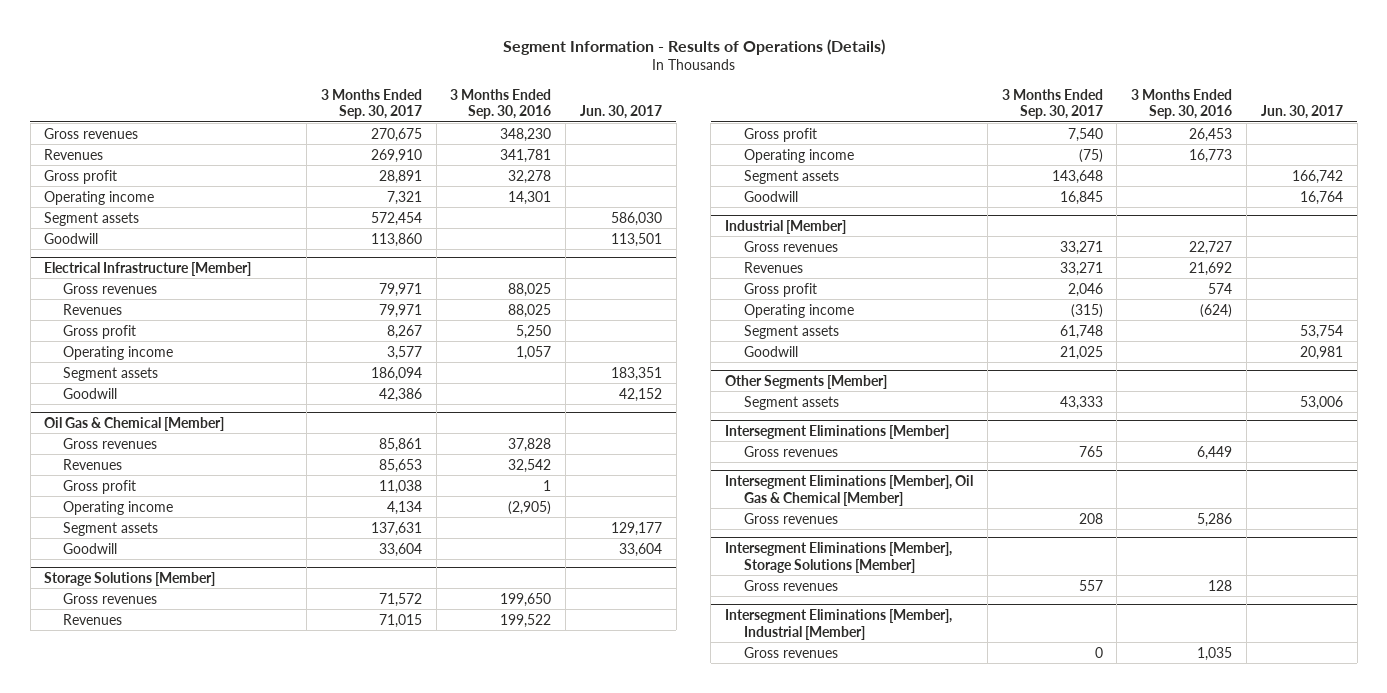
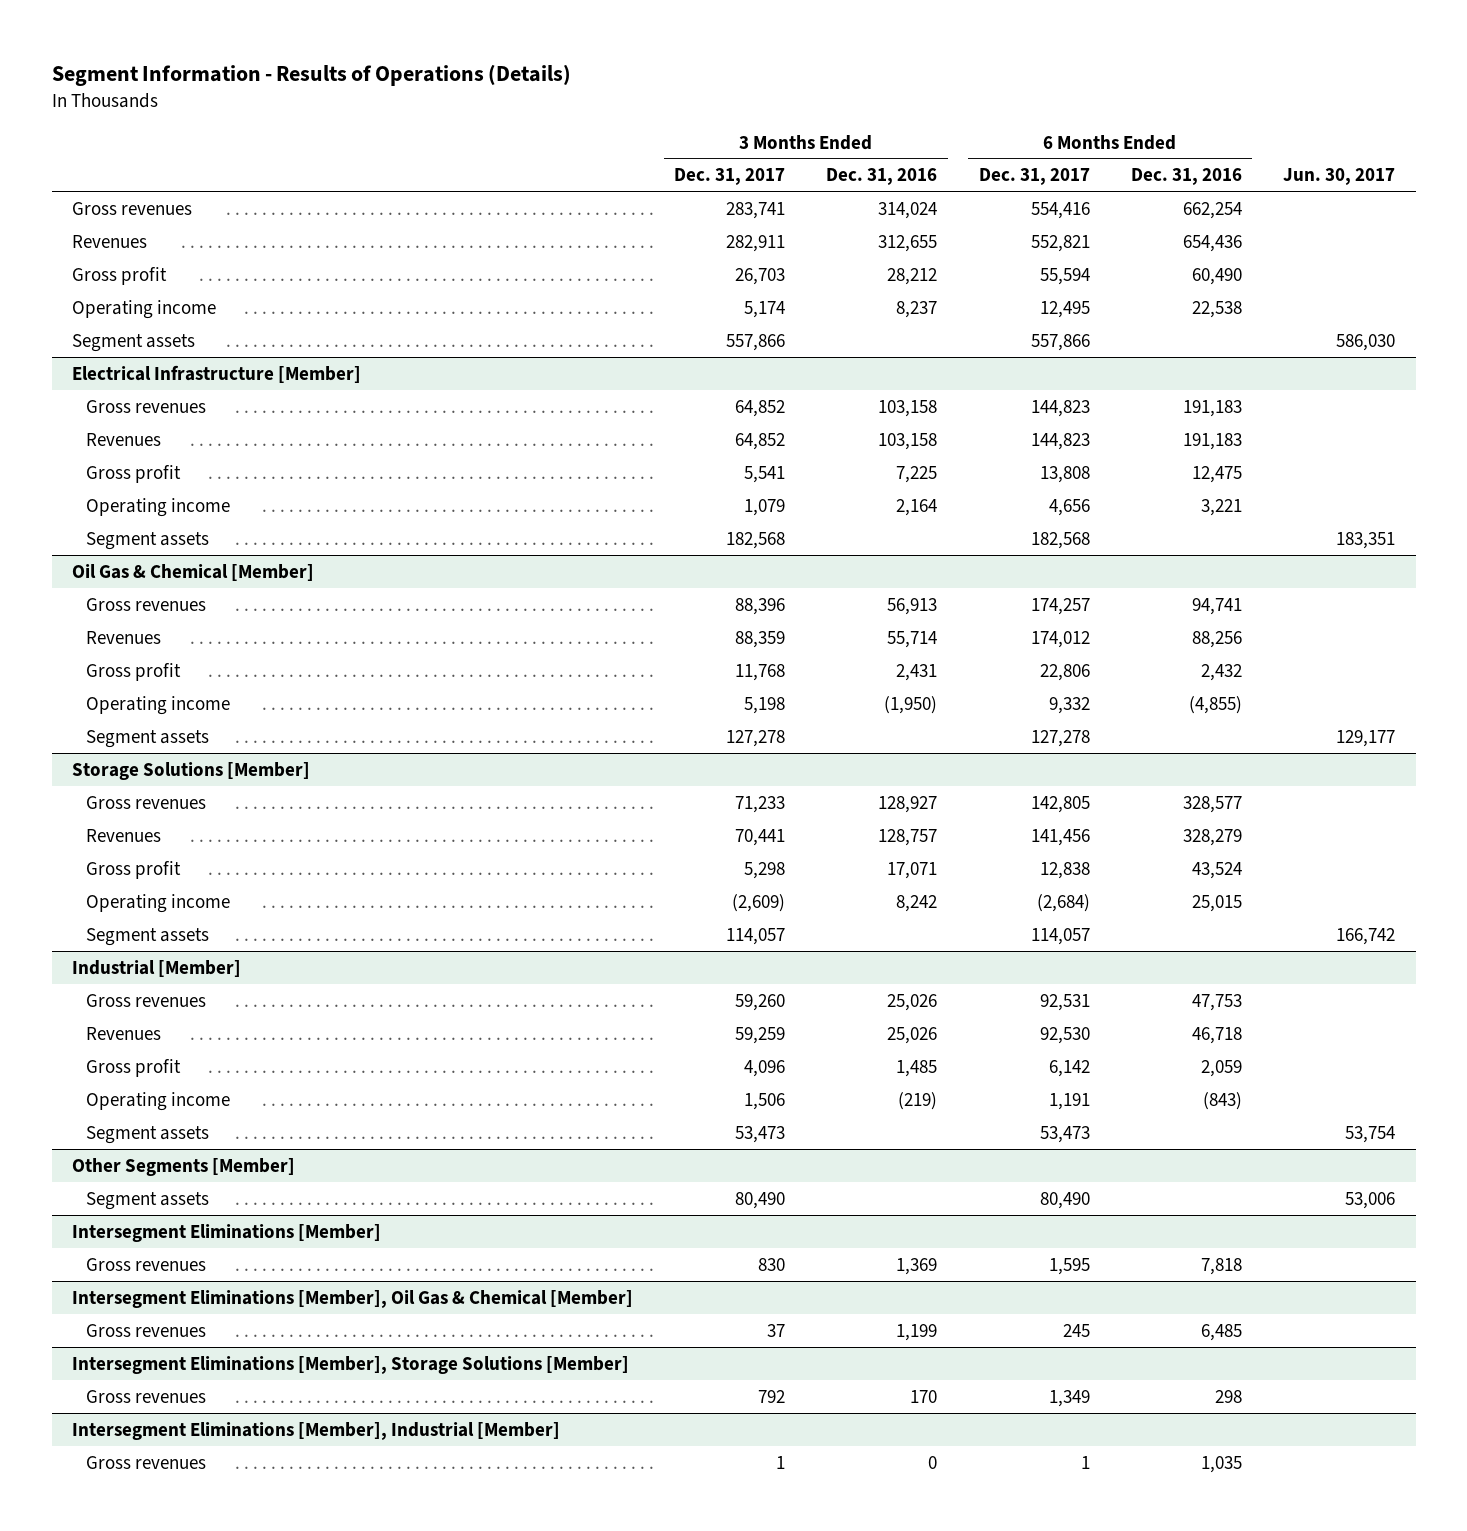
- | 3 Months Ended Sep. 30, 2017 | 3 Months Ended Sep. 30, 2016 | Jun. 30, 2017
+ | 3 Months Ended Dec. 31, 2017 | 3 Months Ended Dec. 31, 2016 | 6 Months Ended Dec. 31, 2017 | 6 Months Ended Dec. 31, 2016 | Jun. 30, 2017
- Goodwill | 113,860 | | 113,501
@ Electrical Infrastructure [Member]
- Goodwill | 42,386 | | 42,152
@ Oil Gas & Chemical [Member]
- Goodwill | 33,604 | | 33,604
@ Storage Solutions [Member]
- Goodwill | 16,845 | | 16,764
@ Industrial [Member]
- Goodwill | 21,025 | | 20,981

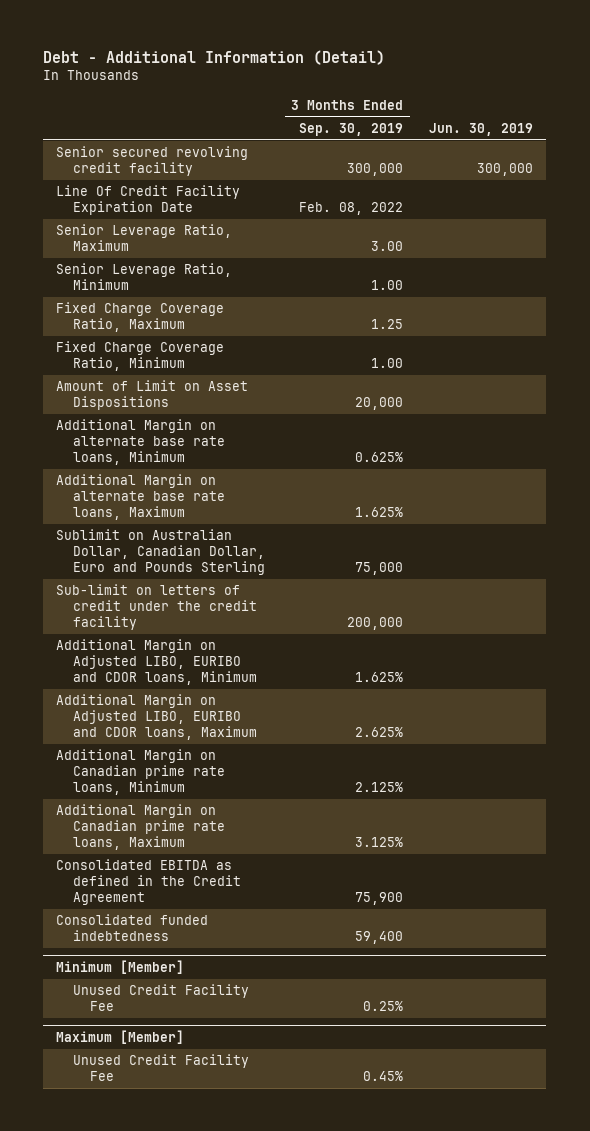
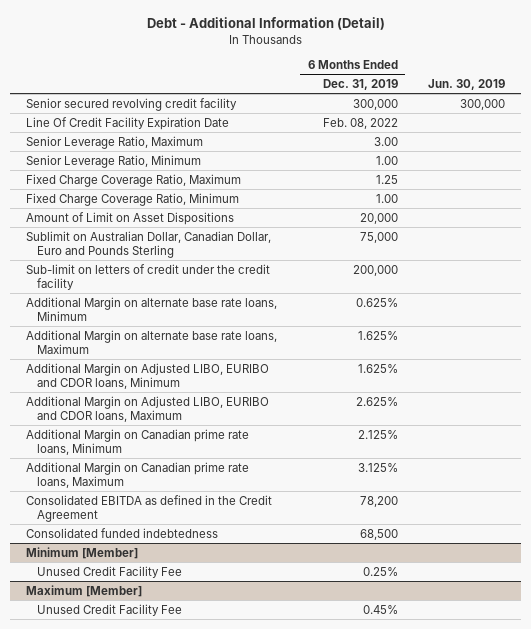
- | 3 Months Ended Sep. 30, 2019 | Jun. 30, 2019
+ | 6 Months Ended Dec. 31, 2019 | Jun. 30, 2019
moved down: Additional Margin on alternate base rate loans, Minimum | 0.625% |
moved down: Additional Margin on alternate base rate loans, Maximum | 1.625% |

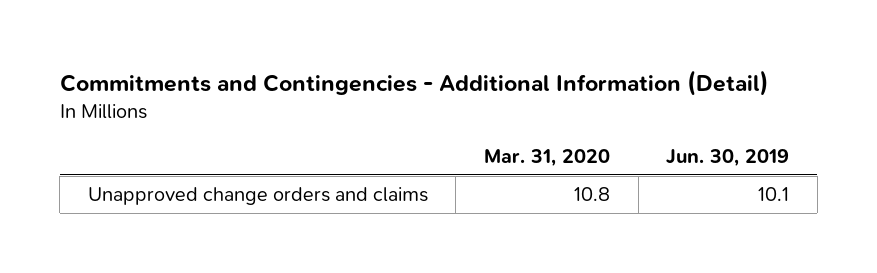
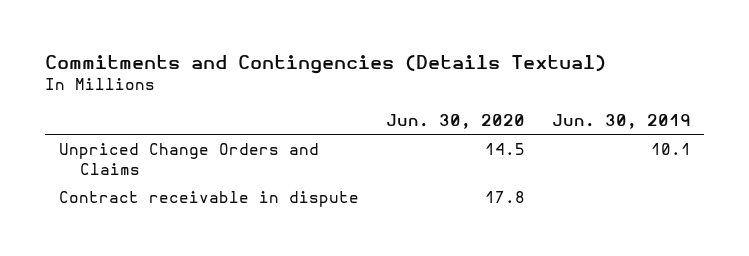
- Commitments and Contingencies - Additional Information (Detail)
+ Commitments and Contingencies (Details Textual)
- | Mar. 31, 2020 | Jun. 30, 2019
+ | Jun. 30, 2020 | Jun. 30, 2019
- Unapproved change orders and claims | 10.8 | 10.1
+ Unpriced Change Orders and Claims | 14.5 | 10.1
+ Contract receivable in dispute | 17.8 |

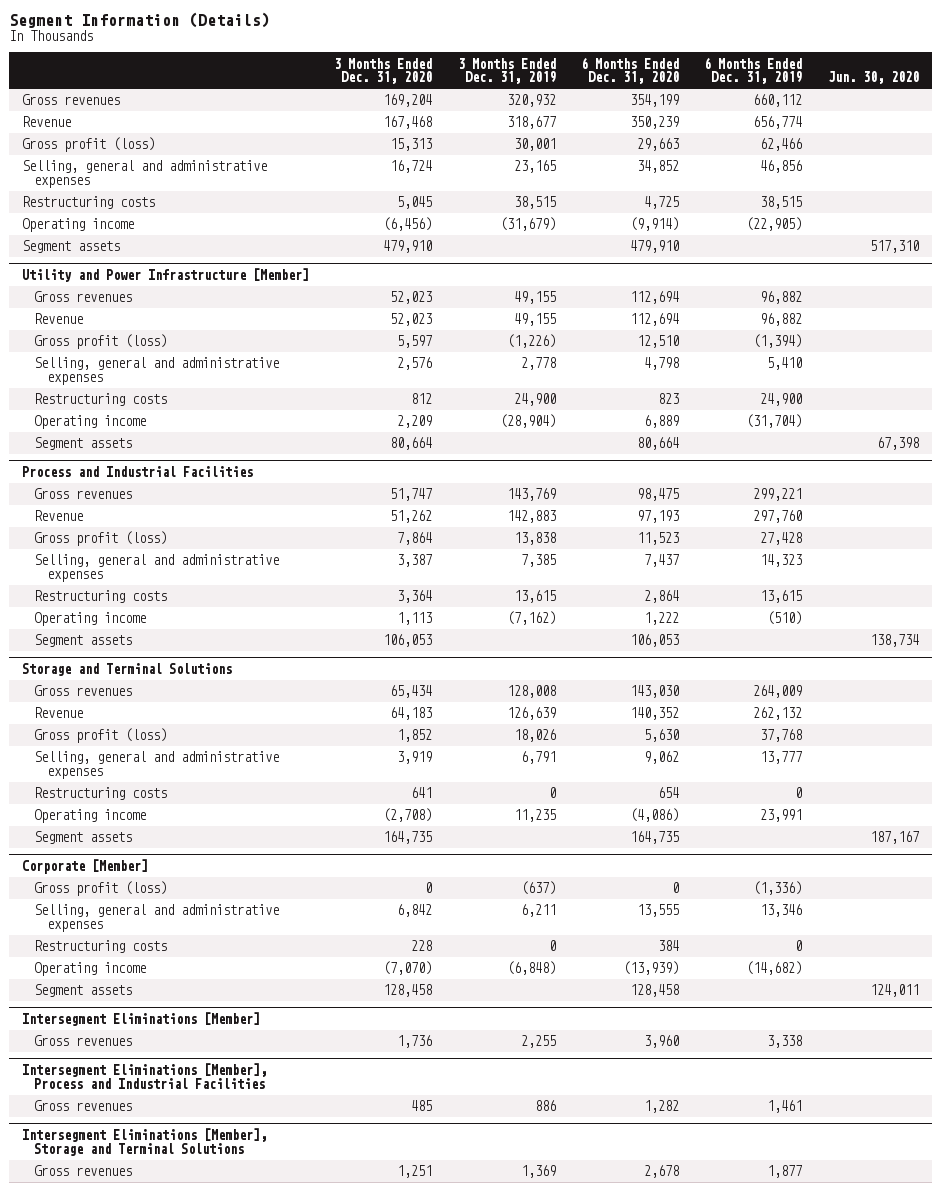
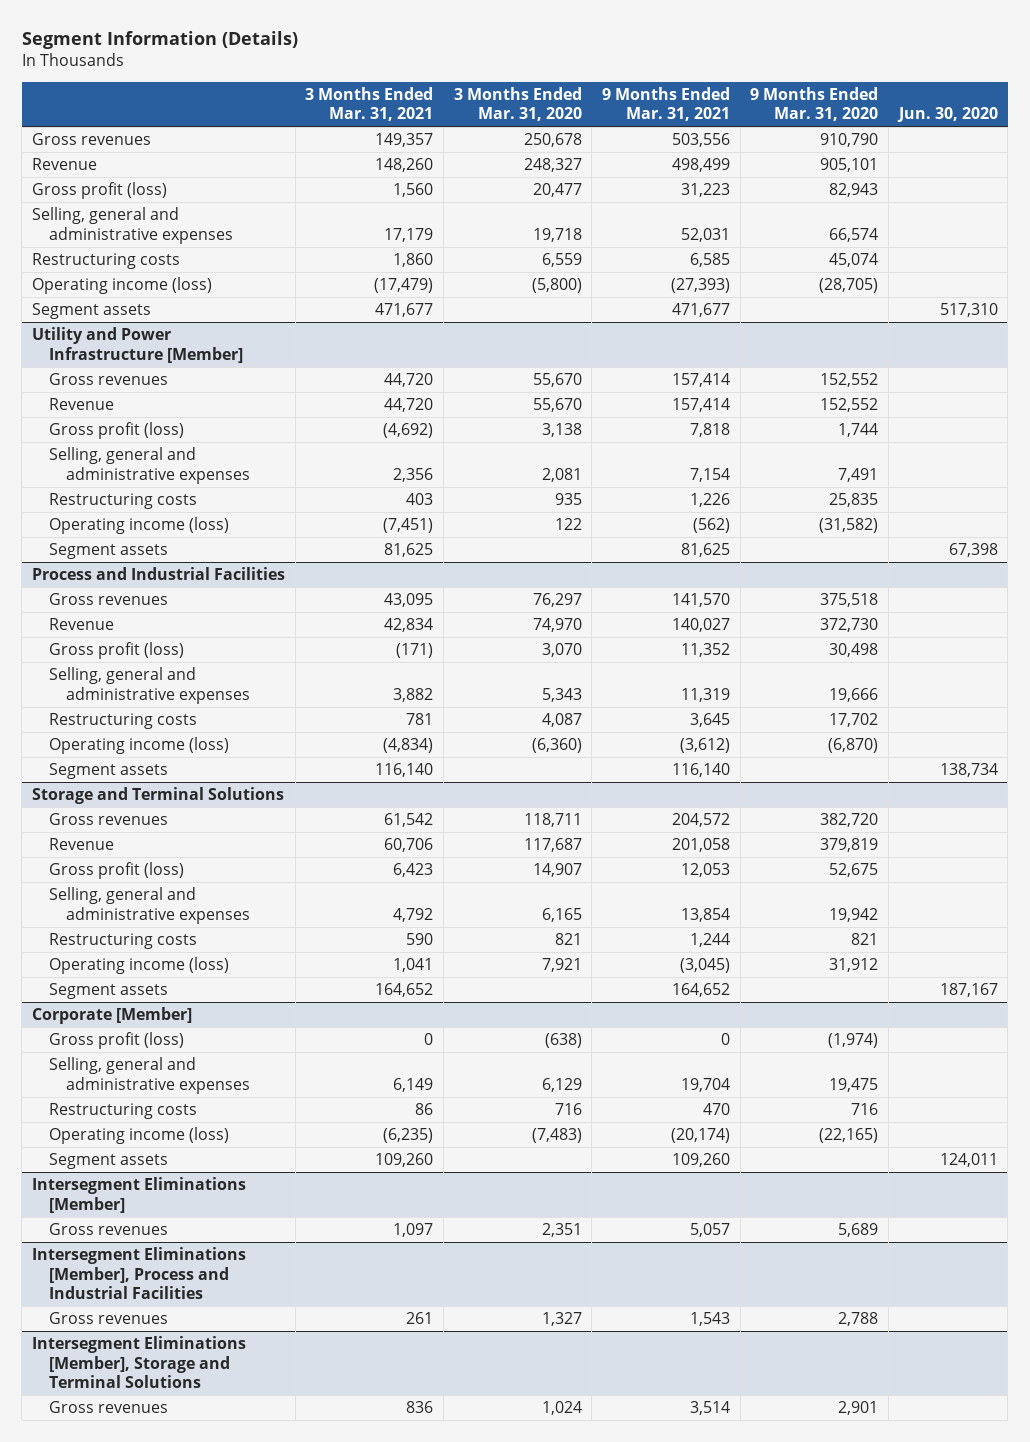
- | 3 Months Ended Dec. 31, 2020 | 3 Months Ended Dec. 31, 2019 | 6 Months Ended Dec. 31, 2020 | 6 Months Ended Dec. 31, 2019 | Jun. 30, 2020
+ | 3 Months Ended Mar. 31, 2021 | 3 Months Ended Mar. 31, 2020 | 9 Months Ended Mar. 31, 2021 | 9 Months Ended Mar. 31, 2020 | Jun. 30, 2020
- Operating income | (6,456) | (31,679) | (9,914) | (22,905) |
+ Operating income (loss) | (17,479) | (5,800) | (27,393) | (28,705) |
@ Utility and Power Infrastructure [Member]
- Operating income | 2,209 | (28,904) | 6,889 | (31,704) |
+ Operating income (loss) | (7,451) | 122 | (562) | (31,582) |
@ Process and Industrial Facilities
- Operating income | 1,113 | (7,162) | 1,222 | (510) |
+ Operating income (loss) | (4,834) | (6,360) | (3,612) | (6,870) |
@ Storage and Terminal Solutions
- Operating income | (2,708) | 11,235 | (4,086) | 23,991 |
+ Operating income (loss) | 1,041 | 7,921 | (3,045) | 31,912 |
@ Corporate [Member]
- Operating income | (7,070) | (6,848) | (13,939) | (14,682) |
+ Operating income (loss) | (6,235) | (7,483) | (20,174) | (22,165) |

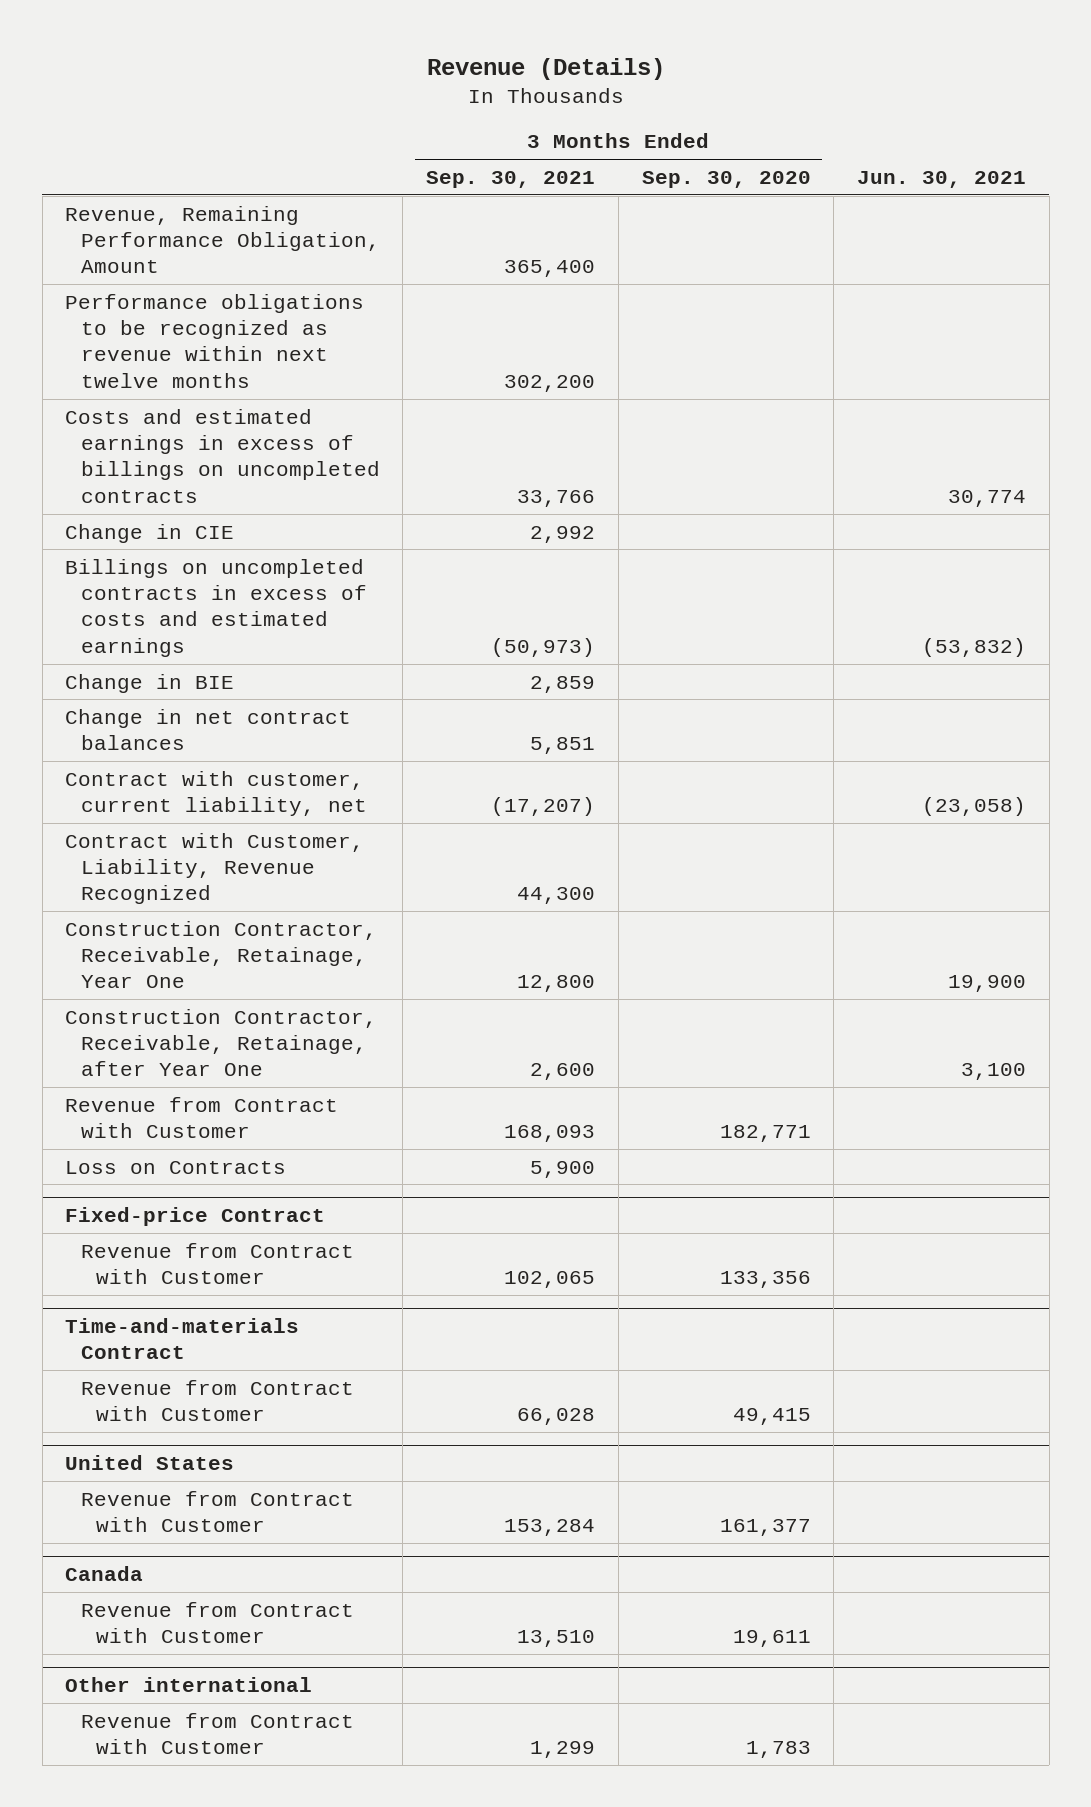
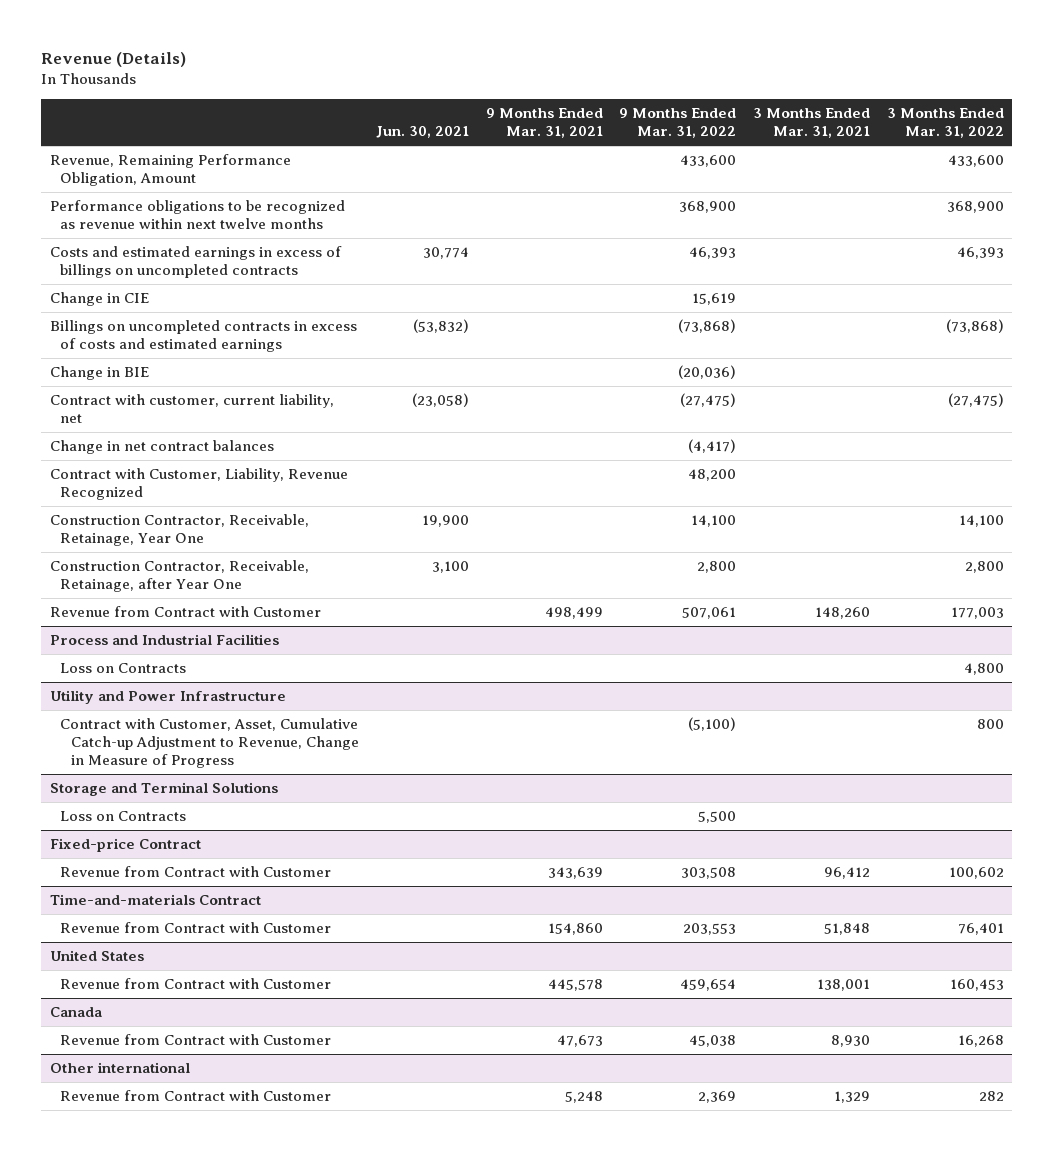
- | 3 Months Ended Sep. 30, 2021 | 3 Months Ended Sep. 30, 2020 | Jun. 30, 2021
+ | Jun. 30, 2021 | 9 Months Ended Mar. 31, 2021 | 9 Months Ended Mar. 31, 2022 | 3 Months Ended Mar. 31, 2021 | 3 Months Ended Mar. 31, 2022
moved down: Change in net contract balances | | | (4,417) | |
- Loss on Contracts | 5,900 | |
+ Process and Industrial Facilities
+ Loss on Contracts | | | | | 4,800
+ Utility and Power Infrastructure
+ Contract with Customer, Asset, Cumulative Catch-up Adjustment to Revenue, Change in Measure of Progress | | | (5,100) | | 800
+ Storage and Terminal Solutions
+ Loss on Contracts | | | 5,500 | |

